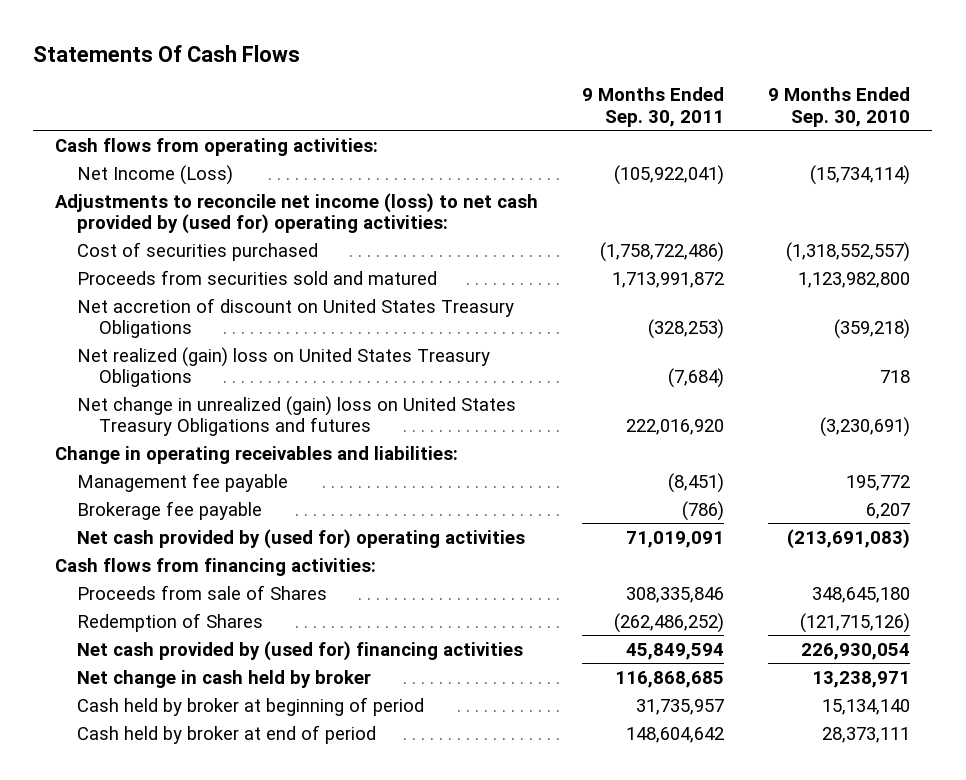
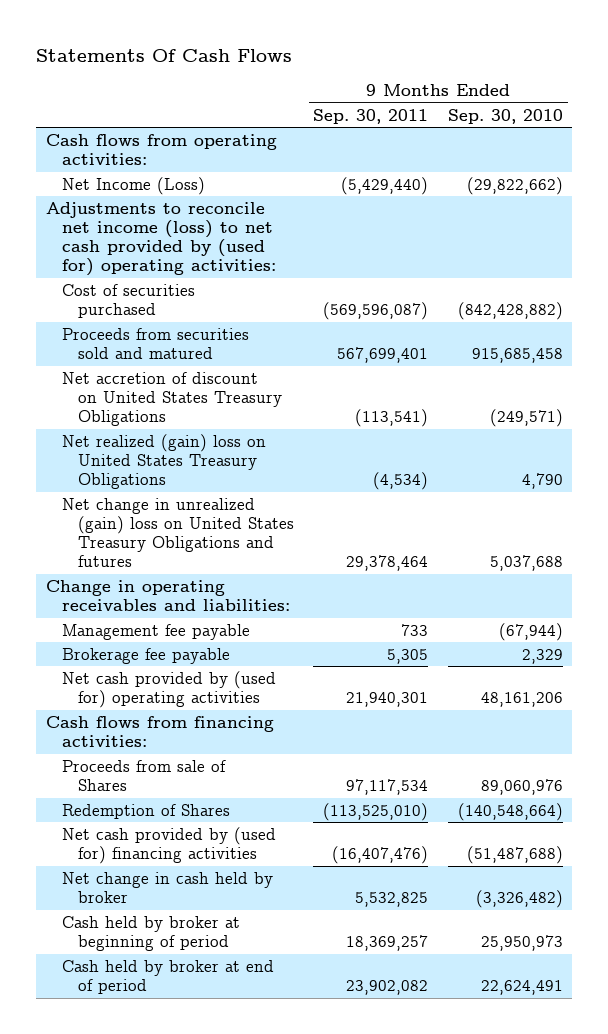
- Net Income (Loss) | (105,922,041) | (15,734,114)
+ Net Income (Loss) | (5,429,440) | (29,822,662)
- Cost of securities purchased | (1,758,722,486) | (1,318,552,557)
- Proceeds from securities sold and matured | 1,713,991,872 | 1,123,982,800
- Net accretion of discount on United States Treasury Obligations | (328,253) | (359,218)
- Net realized (gain) loss on United States Treasury Obligations | (7,684) | 718
- Net change in unrealized (gain) loss on United States Treasury Obligations and futures | 222,016,920 | (3,230,691)
+ Cost of securities purchased | (569,596,087) | (842,428,882)
+ Proceeds from securities sold and matured | 567,699,401 | 915,685,458
+ Net accretion of discount on United States Treasury Obligations | (113,541) | (249,571)
+ Net realized (gain) loss on United States Treasury Obligations | (4,534) | 4,790
+ Net change in unrealized (gain) loss on United States Treasury Obligations and futures | 29,378,464 | 5,037,688
- Management fee payable | (8,451) | 195,772
- Brokerage fee payable | (786) | 6,207
- Net cash provided by (used for) operating activities | 71,019,091 | (213,691,083)
+ Management fee payable | 733 | (67,944)
+ Brokerage fee payable | 5,305 | 2,329
+ Net cash provided by (used for) operating activities | 21,940,301 | 48,161,206
- Proceeds from sale of Shares | 308,335,846 | 348,645,180
- Redemption of Shares | (262,486,252) | (121,715,126)
- Net cash provided by (used for) financing activities | 45,849,594 | 226,930,054
- Net change in cash held by broker | 116,868,685 | 13,238,971
- Cash held by broker at beginning of period | 31,735,957 | 15,134,140
- Cash held by broker at end of period | 148,604,642 | 28,373,111
+ Proceeds from sale of Shares | 97,117,534 | 89,060,976
+ Redemption of Shares | (113,525,010) | (140,548,664)
+ Net cash provided by (used for) financing activities | (16,407,476) | (51,487,688)
+ Net change in cash held by broker | 5,532,825 | (3,326,482)
+ Cash held by broker at beginning of period | 18,369,257 | 25,950,973
+ Cash held by broker at end of period | 23,902,082 | 22,624,491

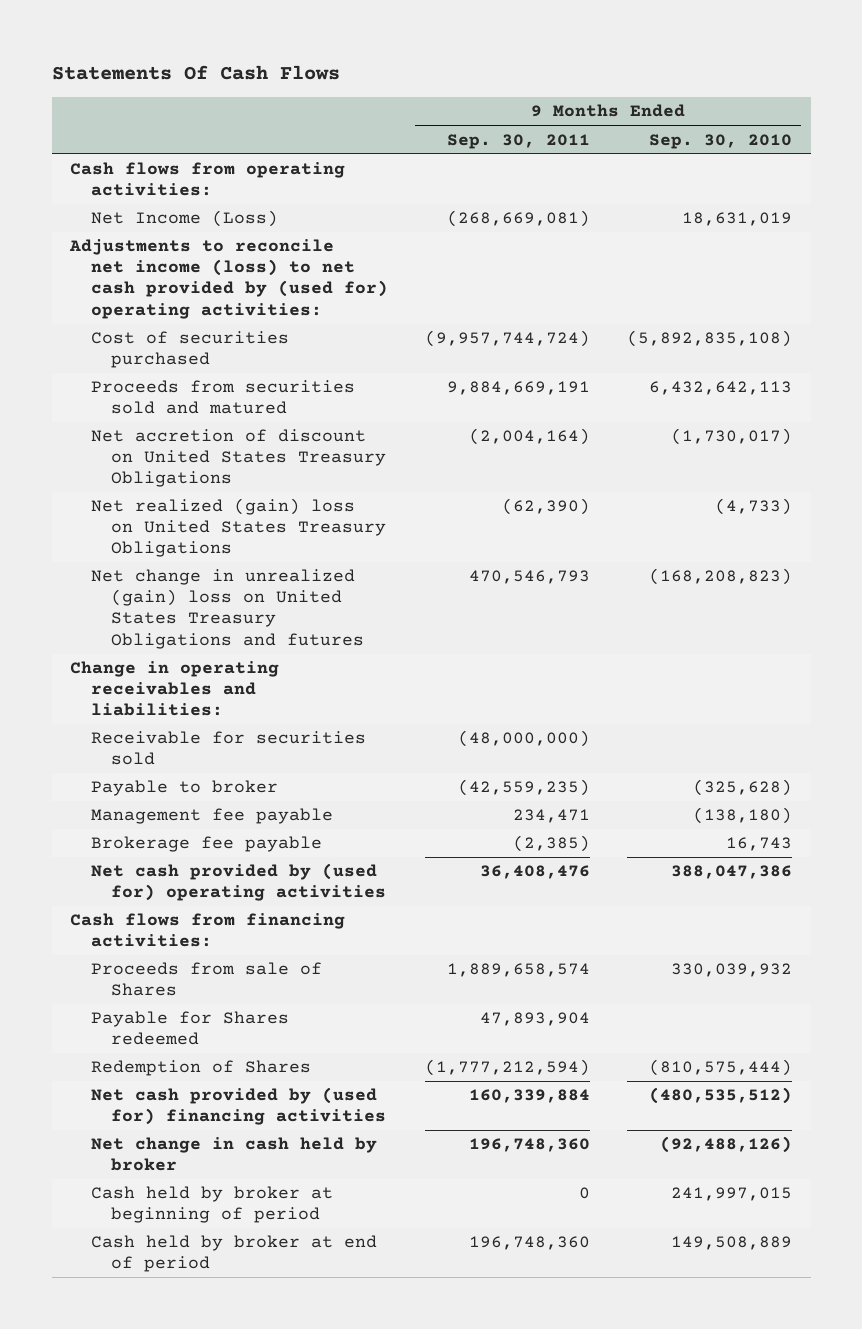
- Net Income (Loss) | (5,429,440) | (29,822,662)
+ Net Income (Loss) | (268,669,081) | 18,631,019
- Cost of securities purchased | (569,596,087) | (842,428,882)
- Proceeds from securities sold and matured | 567,699,401 | 915,685,458
- Net accretion of discount on United States Treasury Obligations | (113,541) | (249,571)
- Net realized (gain) loss on United States Treasury Obligations | (4,534) | 4,790
- Net change in unrealized (gain) loss on United States Treasury Obligations and futures | 29,378,464 | 5,037,688
+ Cost of securities purchased | (9,957,744,724) | (5,892,835,108)
+ Proceeds from securities sold and matured | 9,884,669,191 | 6,432,642,113
+ Net accretion of discount on United States Treasury Obligations | (2,004,164) | (1,730,017)
+ Net realized (gain) loss on United States Treasury Obligations | (62,390) | (4,733)
+ Net change in unrealized (gain) loss on United States Treasury Obligations and futures | 470,546,793 | (168,208,823)
- Management fee payable | 733 | (67,944)
- Brokerage fee payable | 5,305 | 2,329
- Net cash provided by (used for) operating activities | 21,940,301 | 48,161,206
+ Receivable for securities sold | (48,000,000) |
+ Payable to broker | (42,559,235) | (325,628)
+ Management fee payable | 234,471 | (138,180)
+ Brokerage fee payable | (2,385) | 16,743
+ Net cash provided by (used for) operating activities | 36,408,476 | 388,047,386
- Proceeds from sale of Shares | 97,117,534 | 89,060,976
- Redemption of Shares | (113,525,010) | (140,548,664)
- Net cash provided by (used for) financing activities | (16,407,476) | (51,487,688)
- Net change in cash held by broker | 5,532,825 | (3,326,482)
- Cash held by broker at beginning of period | 18,369,257 | 25,950,973
- Cash held by broker at end of period | 23,902,082 | 22,624,491
+ Proceeds from sale of Shares | 1,889,658,574 | 330,039,932
+ Payable for Shares redeemed | 47,893,904 |
+ Redemption of Shares | (1,777,212,594) | (810,575,444)
+ Net cash provided by (used for) financing activities | 160,339,884 | (480,535,512)
+ Net change in cash held by broker | 196,748,360 | (92,488,126)
+ Cash held by broker at beginning of period | 0 | 241,997,015
+ Cash held by broker at end of period | 196,748,360 | 149,508,889

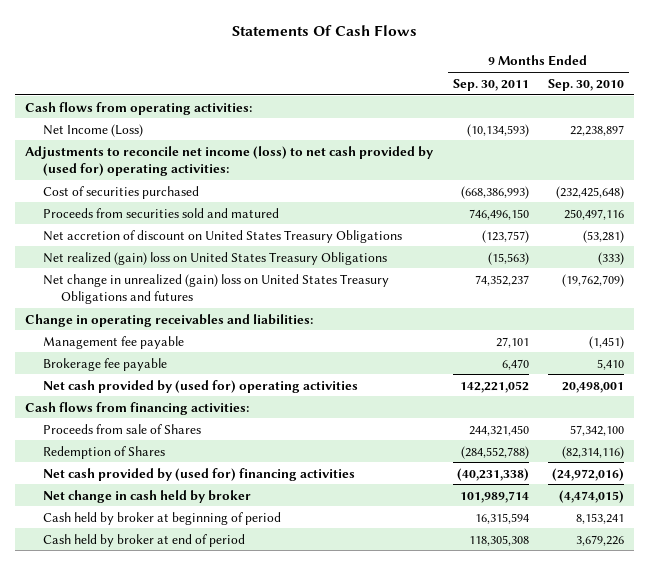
- Net Income (Loss) | (268,669,081) | 18,631,019
+ Net Income (Loss) | (10,134,593) | 22,238,897
- Cost of securities purchased | (9,957,744,724) | (5,892,835,108)
- Proceeds from securities sold and matured | 9,884,669,191 | 6,432,642,113
- Net accretion of discount on United States Treasury Obligations | (2,004,164) | (1,730,017)
- Net realized (gain) loss on United States Treasury Obligations | (62,390) | (4,733)
- Net change in unrealized (gain) loss on United States Treasury Obligations and futures | 470,546,793 | (168,208,823)
+ Cost of securities purchased | (668,386,993) | (232,425,648)
+ Proceeds from securities sold and matured | 746,496,150 | 250,497,116
+ Net accretion of discount on United States Treasury Obligations | (123,757) | (53,281)
+ Net realized (gain) loss on United States Treasury Obligations | (15,563) | (333)
+ Net change in unrealized (gain) loss on United States Treasury Obligations and futures | 74,352,237 | (19,762,709)
- Receivable for securities sold | (48,000,000) |
- Payable to broker | (42,559,235) | (325,628)
- Management fee payable | 234,471 | (138,180)
- Brokerage fee payable | (2,385) | 16,743
- Net cash provided by (used for) operating activities | 36,408,476 | 388,047,386
+ Management fee payable | 27,101 | (1,451)
+ Brokerage fee payable | 6,470 | 5,410
+ Net cash provided by (used for) operating activities | 142,221,052 | 20,498,001
- Proceeds from sale of Shares | 1,889,658,574 | 330,039,932
- Payable for Shares redeemed | 47,893,904 |
- Redemption of Shares | (1,777,212,594) | (810,575,444)
- Net cash provided by (used for) financing activities | 160,339,884 | (480,535,512)
- Net change in cash held by broker | 196,748,360 | (92,488,126)
- Cash held by broker at beginning of period | 0 | 241,997,015
- Cash held by broker at end of period | 196,748,360 | 149,508,889
+ Proceeds from sale of Shares | 244,321,450 | 57,342,100
+ Redemption of Shares | (284,552,788) | (82,314,116)
+ Net cash provided by (used for) financing activities | (40,231,338) | (24,972,016)
+ Net change in cash held by broker | 101,989,714 | (4,474,015)
+ Cash held by broker at beginning of period | 16,315,594 | 8,153,241
+ Cash held by broker at end of period | 118,305,308 | 3,679,226

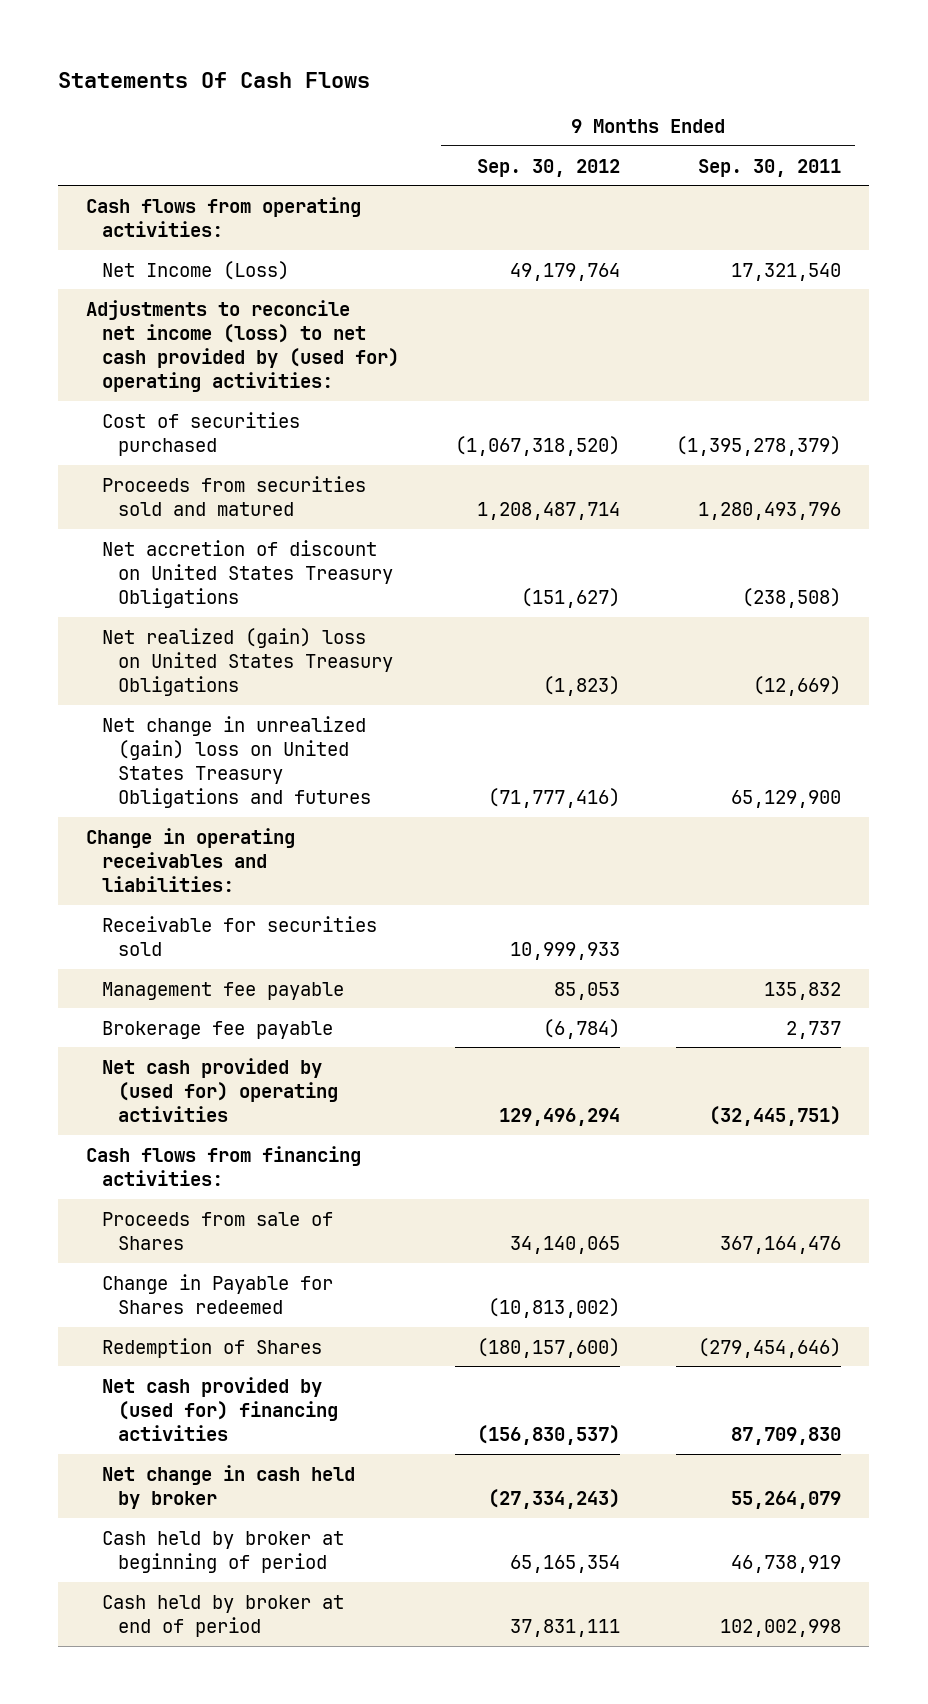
- | 9 Months Ended Sep. 30, 2011 | 9 Months Ended Sep. 30, 2010
+ | 9 Months Ended Sep. 30, 2012 | 9 Months Ended Sep. 30, 2011
- Net Income (Loss) | (10,134,593) | 22,238,897
+ Net Income (Loss) | 49,179,764 | 17,321,540
- Cost of securities purchased | (668,386,993) | (232,425,648)
- Proceeds from securities sold and matured | 746,496,150 | 250,497,116
- Net accretion of discount on United States Treasury Obligations | (123,757) | (53,281)
- Net realized (gain) loss on United States Treasury Obligations | (15,563) | (333)
- Net change in unrealized (gain) loss on United States Treasury Obligations and futures | 74,352,237 | (19,762,709)
+ Cost of securities purchased | (1,067,318,520) | (1,395,278,379)
+ Proceeds from securities sold and matured | 1,208,487,714 | 1,280,493,796
+ Net accretion of discount on United States Treasury Obligations | (151,627) | (238,508)
+ Net realized (gain) loss on United States Treasury Obligations | (1,823) | (12,669)
+ Net change in unrealized (gain) loss on United States Treasury Obligations and futures | (71,777,416) | 65,129,900
- Management fee payable | 27,101 | (1,451)
- Brokerage fee payable | 6,470 | 5,410
- Net cash provided by (used for) operating activities | 142,221,052 | 20,498,001
+ Receivable for securities sold | 10,999,933 |
+ Management fee payable | 85,053 | 135,832
+ Brokerage fee payable | (6,784) | 2,737
+ Net cash provided by (used for) operating activities | 129,496,294 | (32,445,751)
- Proceeds from sale of Shares | 244,321,450 | 57,342,100
- Redemption of Shares | (284,552,788) | (82,314,116)
- Net cash provided by (used for) financing activities | (40,231,338) | (24,972,016)
- Net change in cash held by broker | 101,989,714 | (4,474,015)
- Cash held by broker at beginning of period | 16,315,594 | 8,153,241
- Cash held by broker at end of period | 118,305,308 | 3,679,226
+ Proceeds from sale of Shares | 34,140,065 | 367,164,476
+ Change in Payable for Shares redeemed | (10,813,002) |
+ Redemption of Shares | (180,157,600) | (279,454,646)
+ Net cash provided by (used for) financing activities | (156,830,537) | 87,709,830
+ Net change in cash held by broker | (27,334,243) | 55,264,079
+ Cash held by broker at beginning of period | 65,165,354 | 46,738,919
+ Cash held by broker at end of period | 37,831,111 | 102,002,998

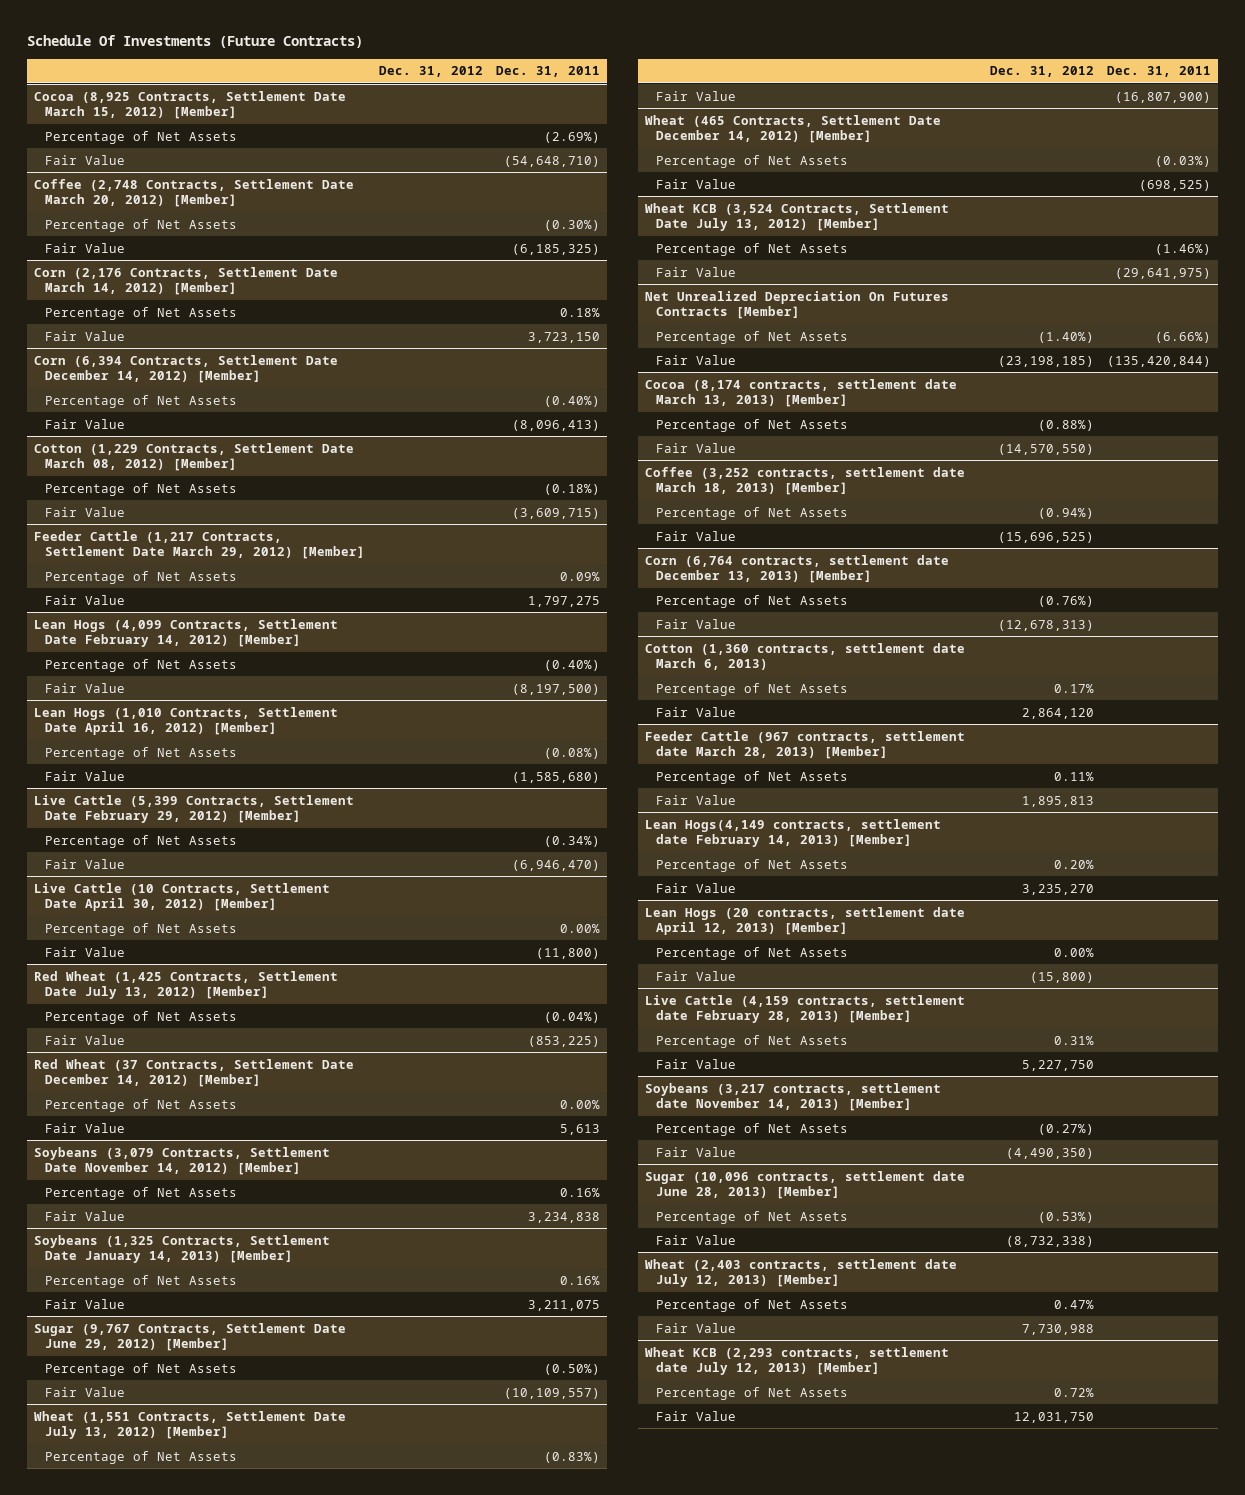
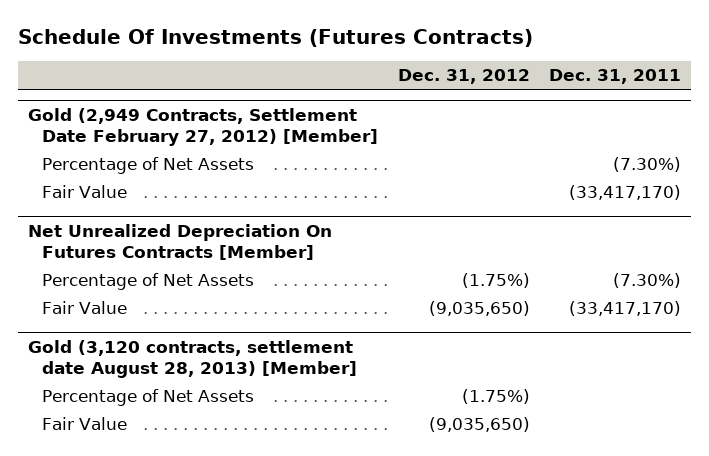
- Schedule Of Investments (Future Contracts)
+ Schedule Of Investments (Futures Contracts)
- Cocoa (8,925 Contracts, Settlement Date March 15, 2012) [Member]
- Percentage of Net Assets | | (2.69%)
- Fair Value | | (54,648,710)
- Coffee (2,748 Contracts, Settlement Date March 20, 2012) [Member]
- Percentage of Net Assets | | (0.30%)
- Fair Value | | (6,185,325)
- Corn (2,176 Contracts, Settlement Date March 14, 2012) [Member]
- Percentage of Net Assets | | 0.18%
- Fair Value | | 3,723,150
- Corn (6,394 Contracts, Settlement Date December 14, 2012) [Member]
- Percentage of Net Assets | | (0.40%)
- Fair Value | | (8,096,413)
- Cotton (1,229 Contracts, Settlement Date March 08, 2012) [Member]
- Percentage of Net Assets | | (0.18%)
- Fair Value | | (3,609,715)
- Feeder Cattle (1,217 Contracts, Settlement Date March 29, 2012) [Member]
- Percentage of Net Assets | | 0.09%
- Fair Value | | 1,797,275
- Lean Hogs (4,099 Contracts, Settlement Date February 14, 2012) [Member]
- Percentage of Net Assets | | (0.40%)
- Fair Value | | (8,197,500)
- Lean Hogs (1,010 Contracts, Settlement Date April 16, 2012) [Member]
- Percentage of Net Assets | | (0.08%)
- Fair Value | | (1,585,680)
- Live Cattle (5,399 Contracts, Settlement Date February 29, 2012) [Member]
- Percentage of Net Assets | | (0.34%)
- Fair Value | | (6,946,470)
- Live Cattle (10 Contracts, Settlement Date April 30, 2012) [Member]
- Percentage of Net Assets | | 0.00%
- Fair Value | | (11,800)
- Red Wheat (1,425 Contracts, Settlement Date July 13, 2012) [Member]
- Percentage of Net Assets | | (0.04%)
- Fair Value | | (853,225)
- Red Wheat (37 Contracts, Settlement Date December 14, 2012) [Member]
- Percentage of Net Assets | | 0.00%
- Fair Value | | 5,613
- Soybeans (3,079 Contracts, Settlement Date November 14, 2012) [Member]
- Percentage of Net Assets | | 0.16%
- Fair Value | | 3,234,838
- Soybeans (1,325 Contracts, Settlement Date January 14, 2013) [Member]
- Percentage of Net Assets | | 0.16%
- Fair Value | | 3,211,075
- Sugar (9,767 Contracts, Settlement Date June 29, 2012) [Member]
- Percentage of Net Assets | | (0.50%)
- Fair Value | | (10,109,557)
- Wheat (1,551 Contracts, Settlement Date July 13, 2012) [Member]
- Percentage of Net Assets | | (0.83%)
- Fair Value | | (16,807,900)
- Wheat (465 Contracts, Settlement Date December 14, 2012) [Member]
- Percentage of Net Assets | | (0.03%)
- Fair Value | | (698,525)
- Wheat KCB (3,524 Contracts, Settlement Date July 13, 2012) [Member]
- Percentage of Net Assets | | (1.46%)
- Fair Value | | (29,641,975)
+ Gold (2,949 Contracts, Settlement Date February 27, 2012) [Member]
+ Percentage of Net Assets | | (7.30%)
+ Fair Value | | (33,417,170)
@ Net Unrealized Depreciation On Futures Contracts [Member]
- Percentage of Net Assets | (1.40%) | (6.66%)
- Fair Value | (23,198,185) | (135,420,844)
- Cocoa (8,174 contracts, settlement date March 13, 2013) [Member]
- Percentage of Net Assets | (0.88%) |
- Fair Value | (14,570,550) |
- Coffee (3,252 contracts, settlement date March 18, 2013) [Member]
- Percentage of Net Assets | (0.94%) |
- Fair Value | (15,696,525) |
- Corn (6,764 contracts, settlement date December 13, 2013) [Member]
- Percentage of Net Assets | (0.76%) |
- Fair Value | (12,678,313) |
- Cotton (1,360 contracts, settlement date March 6, 2013)
- Percentage of Net Assets | 0.17% |
- Fair Value | 2,864,120 |
- Feeder Cattle (967 contracts, settlement date March 28, 2013) [Member]
- Percentage of Net Assets | 0.11% |
- Fair Value | 1,895,813 |
- Lean Hogs(4,149 contracts, settlement date February 14, 2013) [Member]
- Percentage of Net Assets | 0.20% |
- Fair Value | 3,235,270 |
- Lean Hogs (20 contracts, settlement date April 12, 2013) [Member]
- Percentage of Net Assets | 0.00% |
- Fair Value | (15,800) |
- Live Cattle (4,159 contracts, settlement date February 28, 2013) [Member]
- Percentage of Net Assets | 0.31% |
- Fair Value | 5,227,750 |
- Soybeans (3,217 contracts, settlement date November 14, 2013) [Member]
- Percentage of Net Assets | (0.27%) |
- Fair Value | (4,490,350) |
- Sugar (10,096 contracts, settlement date June 28, 2013) [Member]
- Percentage of Net Assets | (0.53%) |
- Fair Value | (8,732,338) |
- Wheat (2,403 contracts, settlement date July 12, 2013) [Member]
- Percentage of Net Assets | 0.47% |
- Fair Value | 7,730,988 |
- Wheat KCB (2,293 contracts, settlement date July 12, 2013) [Member]
- Percentage of Net Assets | 0.72% |
- Fair Value | 12,031,750 |
@ Net Unrealized Depreciation On Futures Contracts [Member]
+ Percentage of Net Assets | (1.75%) | (7.30%)
+ Fair Value | (9,035,650) | (33,417,170)
+ Gold (3,120 contracts, settlement date August 28, 2013) [Member]
+ Percentage of Net Assets | (1.75%) |
+ Fair Value | (9,035,650) |

